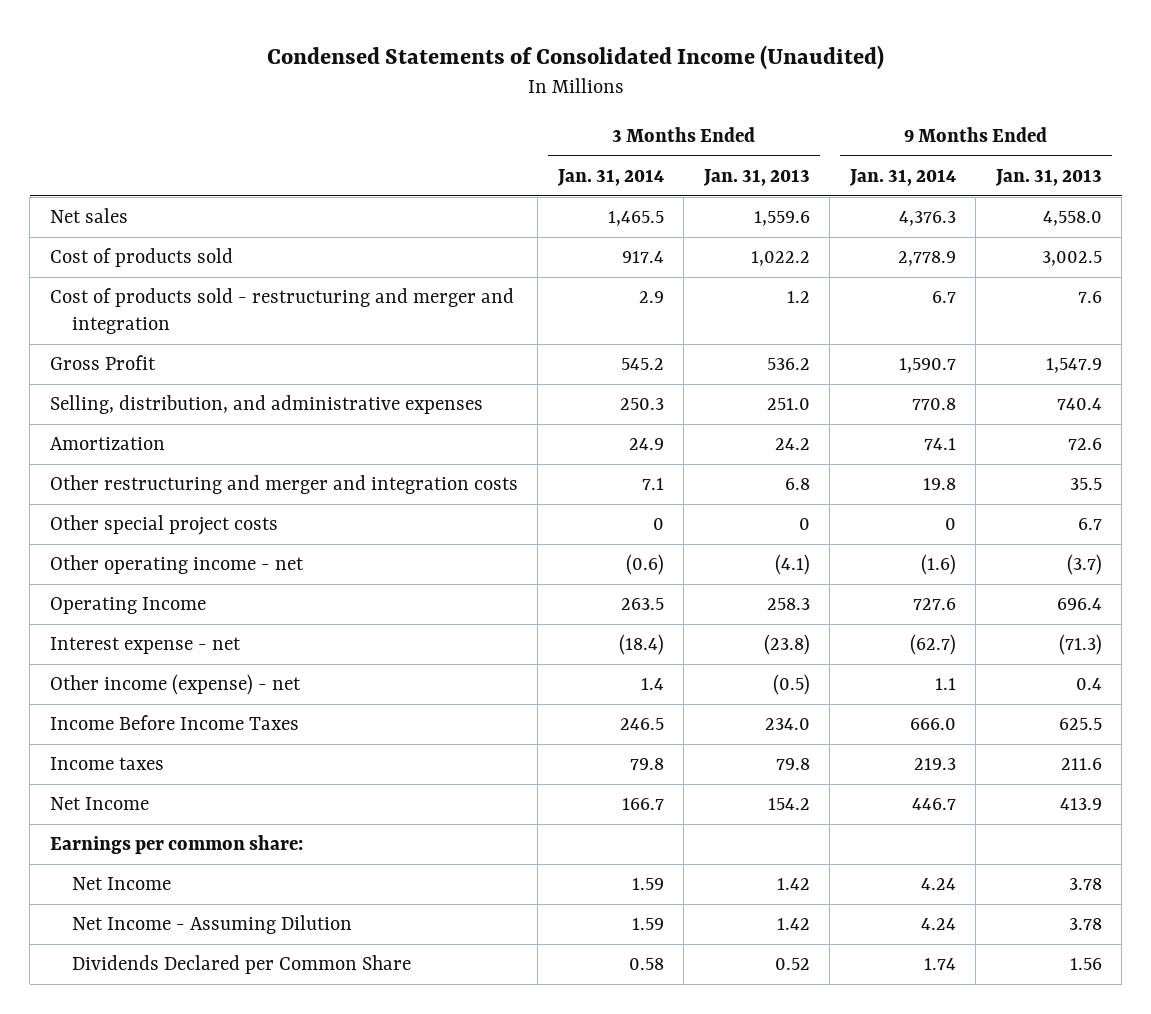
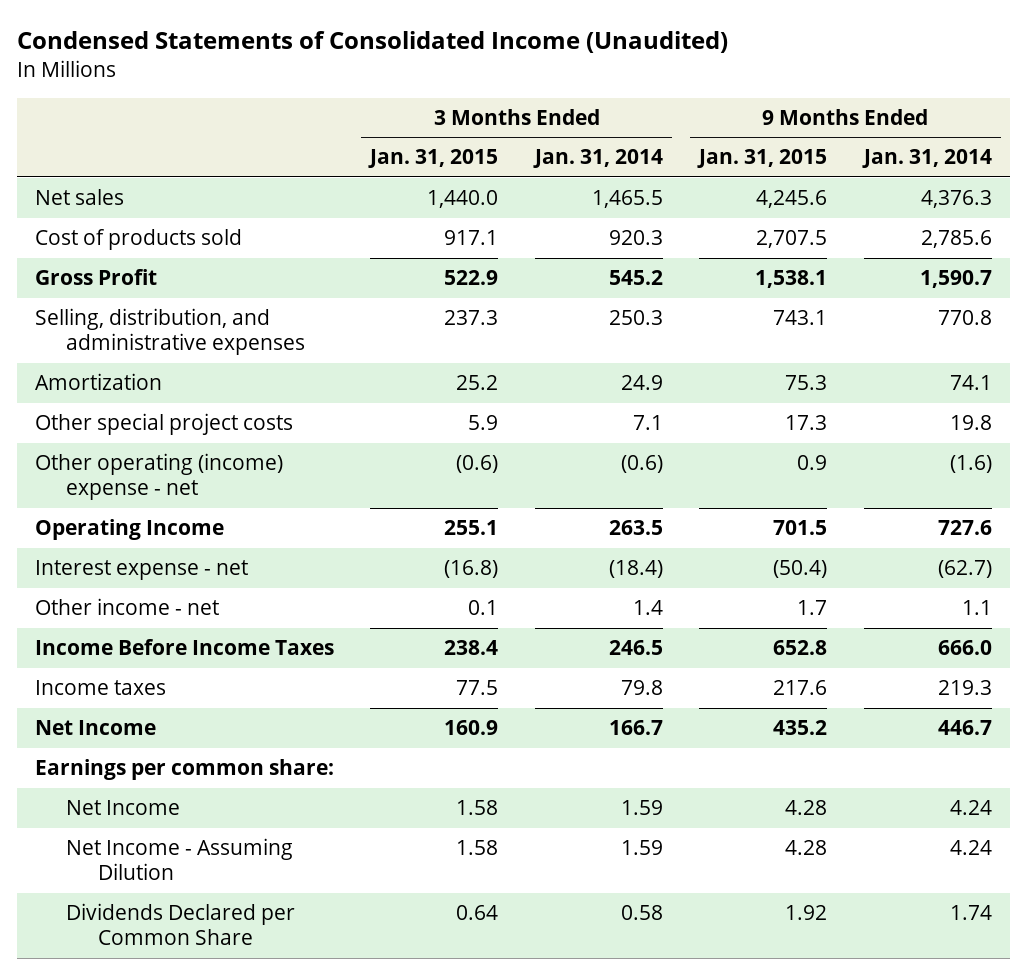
- | 3 Months Ended Jan. 31, 2014 | 3 Months Ended Jan. 31, 2013 | 9 Months Ended Jan. 31, 2014 | 9 Months Ended Jan. 31, 2013
+ | 3 Months Ended Jan. 31, 2015 | 3 Months Ended Jan. 31, 2014 | 9 Months Ended Jan. 31, 2015 | 9 Months Ended Jan. 31, 2014
- Cost of products sold | 917.4 | 1,022.2 | 2,778.9 | 3,002.5
- Cost of products sold - restructuring and merger and integration | 2.9 | 1.2 | 6.7 | 7.6
+ Cost of products sold | 917.1 | 920.3 | 2,707.5 | 2,785.6
- Other restructuring and merger and integration costs | 7.1 | 6.8 | 19.8 | 35.5
- Other special project costs | 0 | 0 | 0 | 6.7
- Other operating income - net | (0.6) | (4.1) | (1.6) | (3.7)
+ Other special project costs | 5.9 | 7.1 | 17.3 | 19.8
+ Other operating (income) expense - net | (0.6) | (0.6) | 0.9 | (1.6)
- Other income (expense) - net | 1.4 | (0.5) | 1.1 | 0.4
+ Other income - net | 0.1 | 1.4 | 1.7 | 1.1

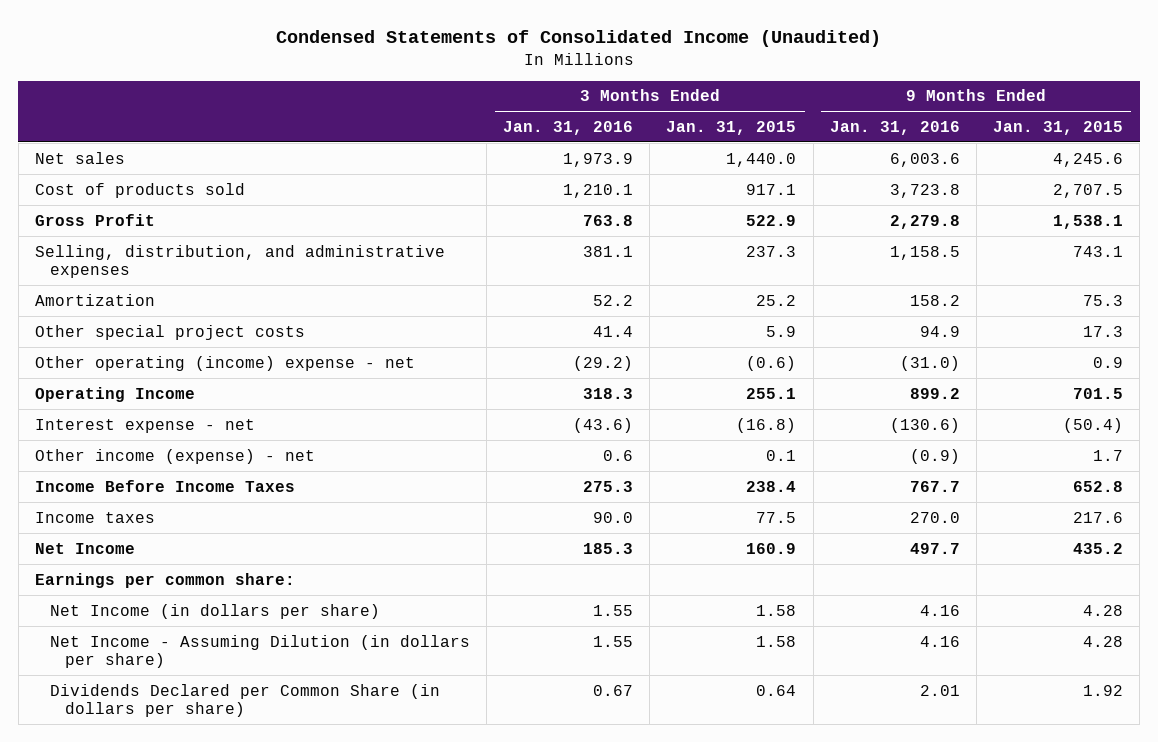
- | 3 Months Ended Jan. 31, 2015 | 3 Months Ended Jan. 31, 2014 | 9 Months Ended Jan. 31, 2015 | 9 Months Ended Jan. 31, 2014
+ | 3 Months Ended Jan. 31, 2016 | 3 Months Ended Jan. 31, 2015 | 9 Months Ended Jan. 31, 2016 | 9 Months Ended Jan. 31, 2015
- Other income - net | 0.1 | 1.4 | 1.7 | 1.1
+ Other income (expense) - net | 0.6 | 0.1 | (0.9) | 1.7
- Net Income | 1.58 | 1.59 | 4.28 | 4.24
- Net Income - Assuming Dilution | 1.58 | 1.59 | 4.28 | 4.24
- Dividends Declared per Common Share | 0.64 | 0.58 | 1.92 | 1.74
+ Net Income (in dollars per share) | 1.55 | 1.58 | 4.16 | 4.28
+ Net Income - Assuming Dilution (in dollars per share) | 1.55 | 1.58 | 4.16 | 4.28
+ Dividends Declared per Common Share (in dollars per share) | 0.67 | 0.64 | 2.01 | 1.92

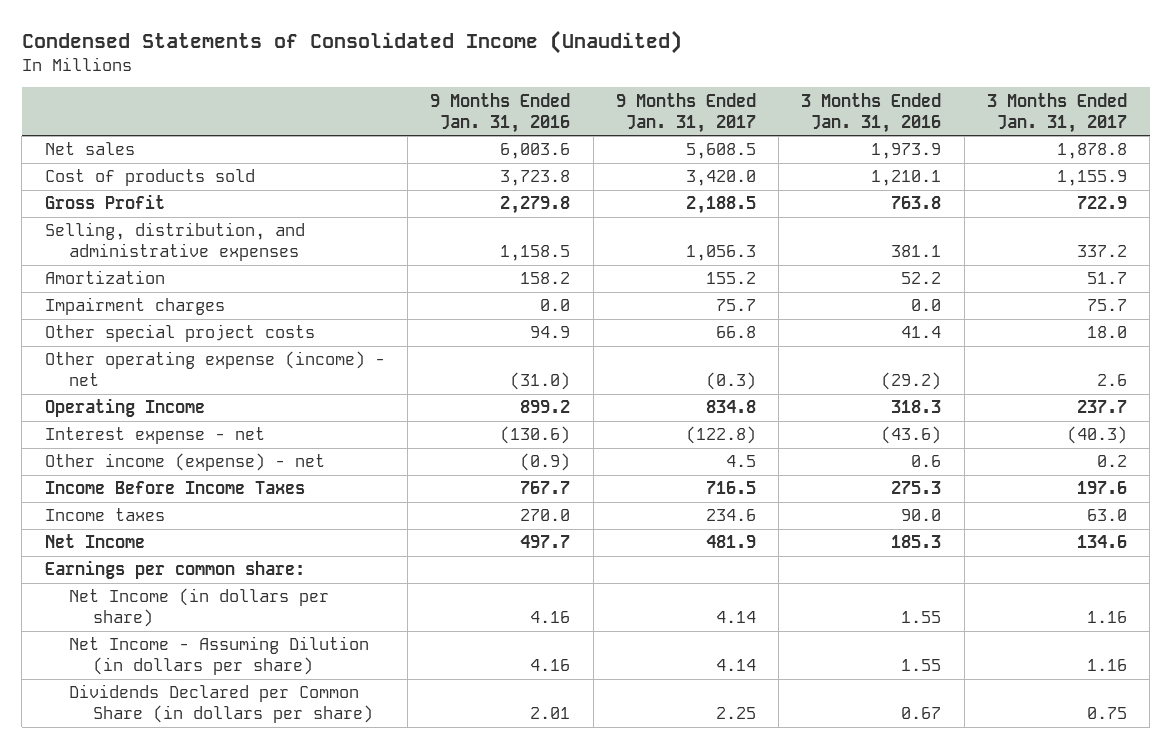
- | 3 Months Ended Jan. 31, 2016 | 3 Months Ended Jan. 31, 2015 | 9 Months Ended Jan. 31, 2016 | 9 Months Ended Jan. 31, 2015
+ | 9 Months Ended Jan. 31, 2016 | 9 Months Ended Jan. 31, 2017 | 3 Months Ended Jan. 31, 2016 | 3 Months Ended Jan. 31, 2017
+ Impairment charges | 0.0 | 75.7 | 0.0 | 75.7
- Other operating (income) expense - net | (29.2) | (0.6) | (31.0) | 0.9
+ Other operating expense (income) - net | (31.0) | (0.3) | (29.2) | 2.6

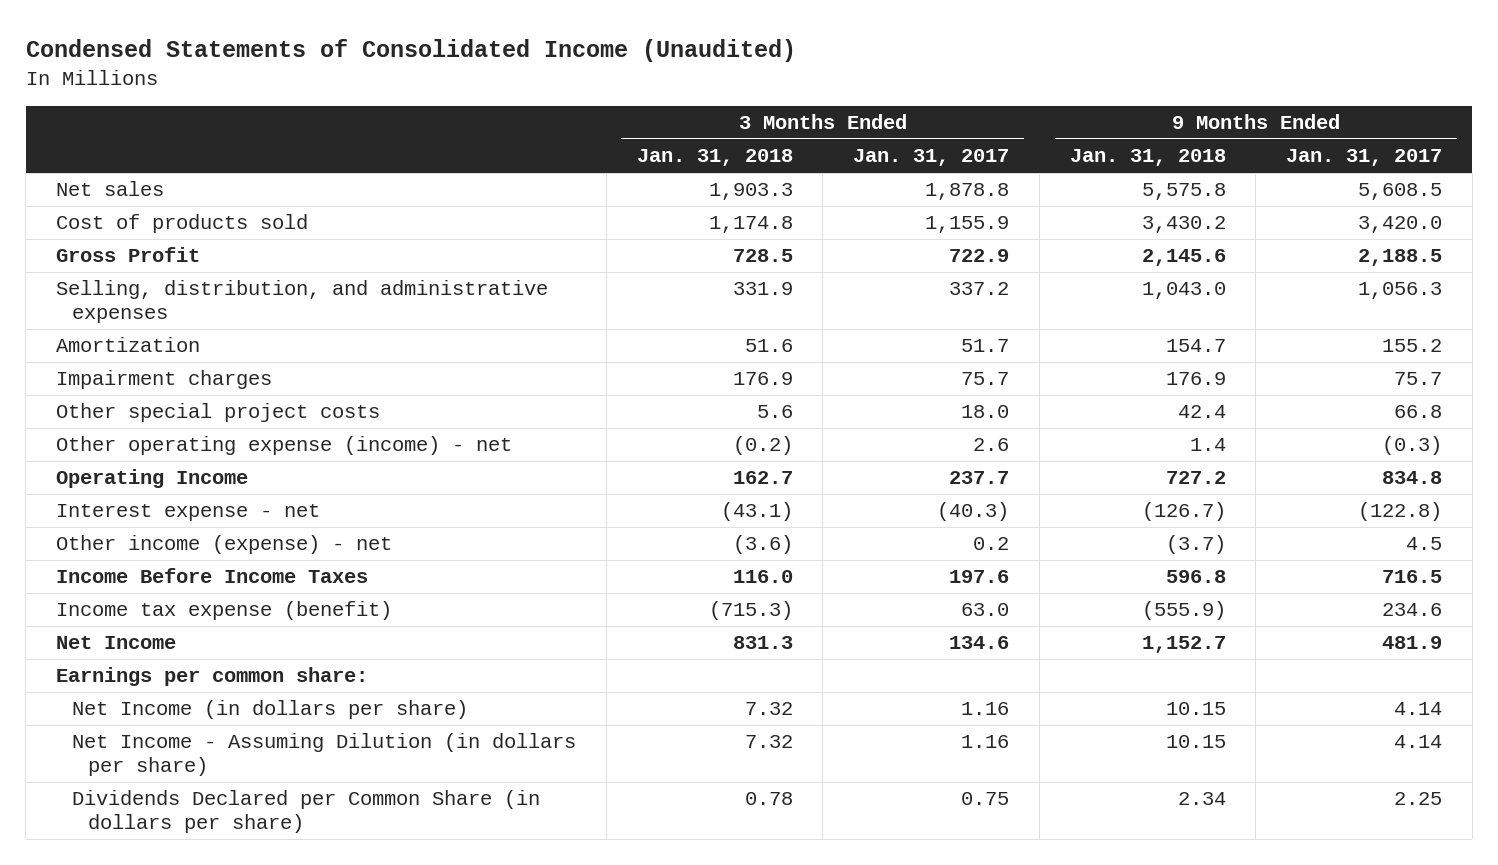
- | 9 Months Ended Jan. 31, 2016 | 9 Months Ended Jan. 31, 2017 | 3 Months Ended Jan. 31, 2016 | 3 Months Ended Jan. 31, 2017
+ | 3 Months Ended Jan. 31, 2018 | 3 Months Ended Jan. 31, 2017 | 9 Months Ended Jan. 31, 2018 | 9 Months Ended Jan. 31, 2017
- Income taxes | 270.0 | 234.6 | 90.0 | 63.0
+ Income tax expense (benefit) | (715.3) | 63.0 | (555.9) | 234.6

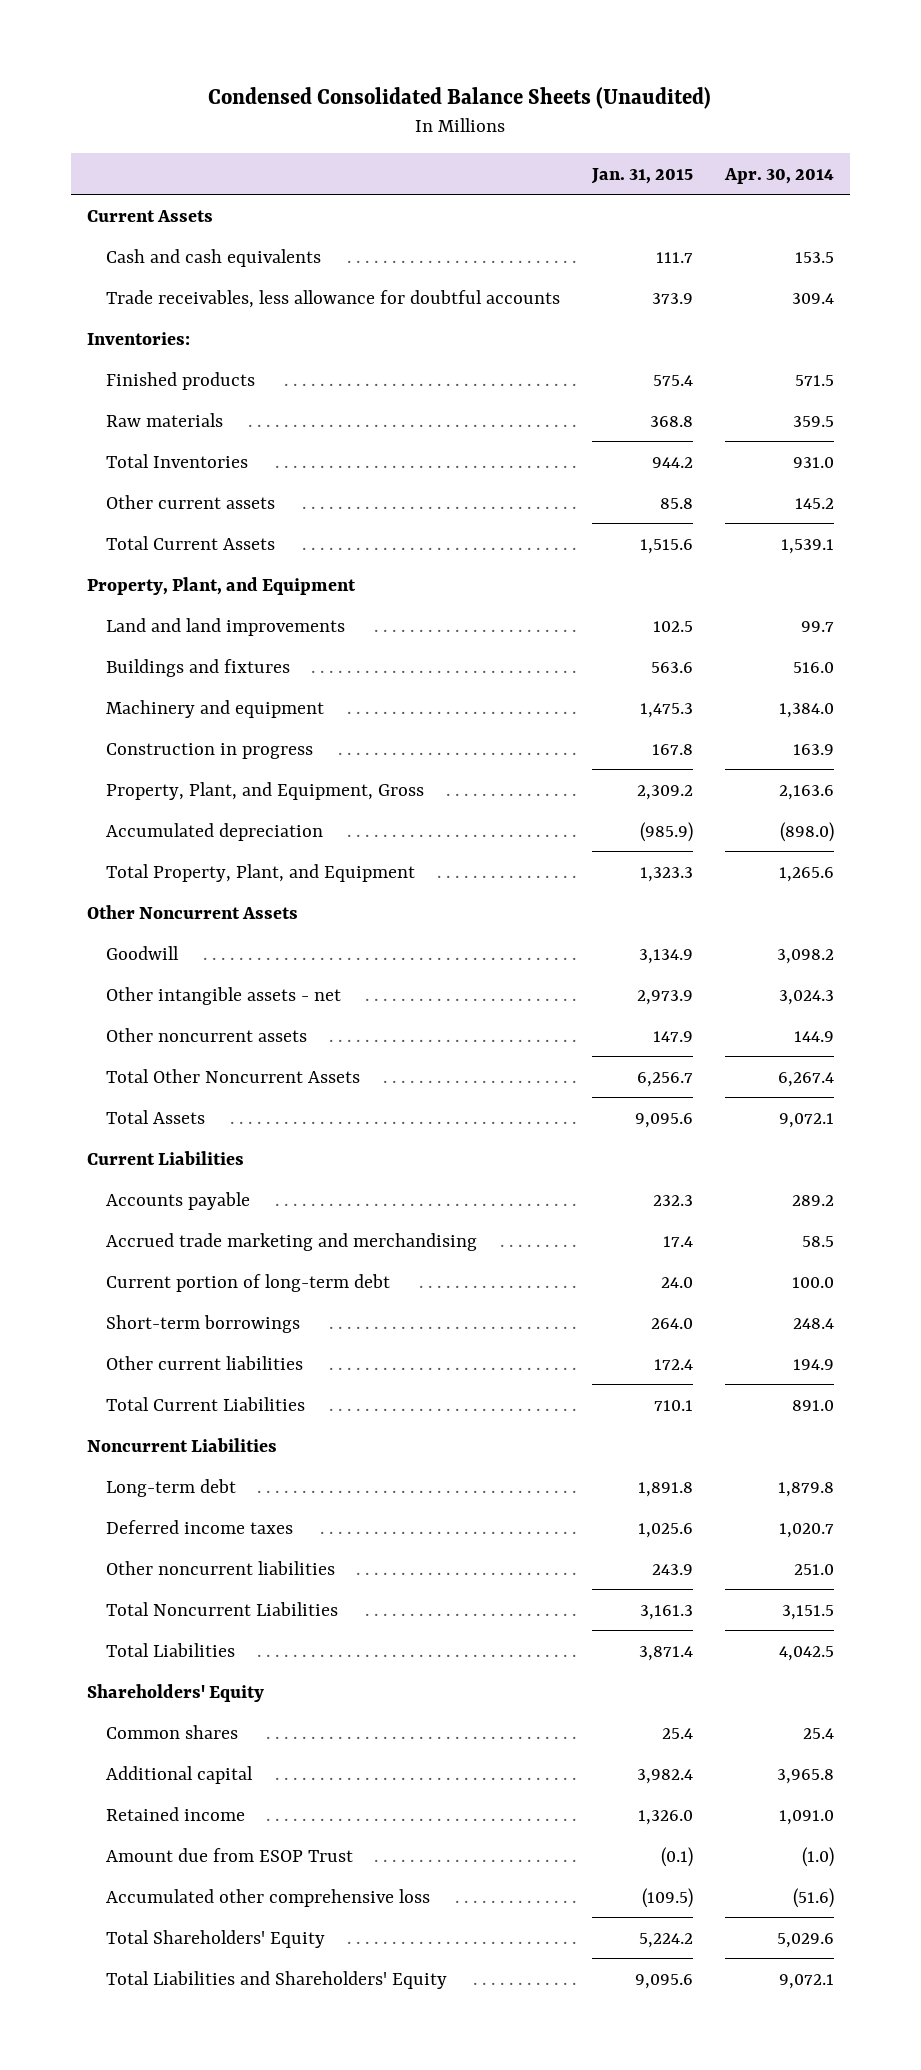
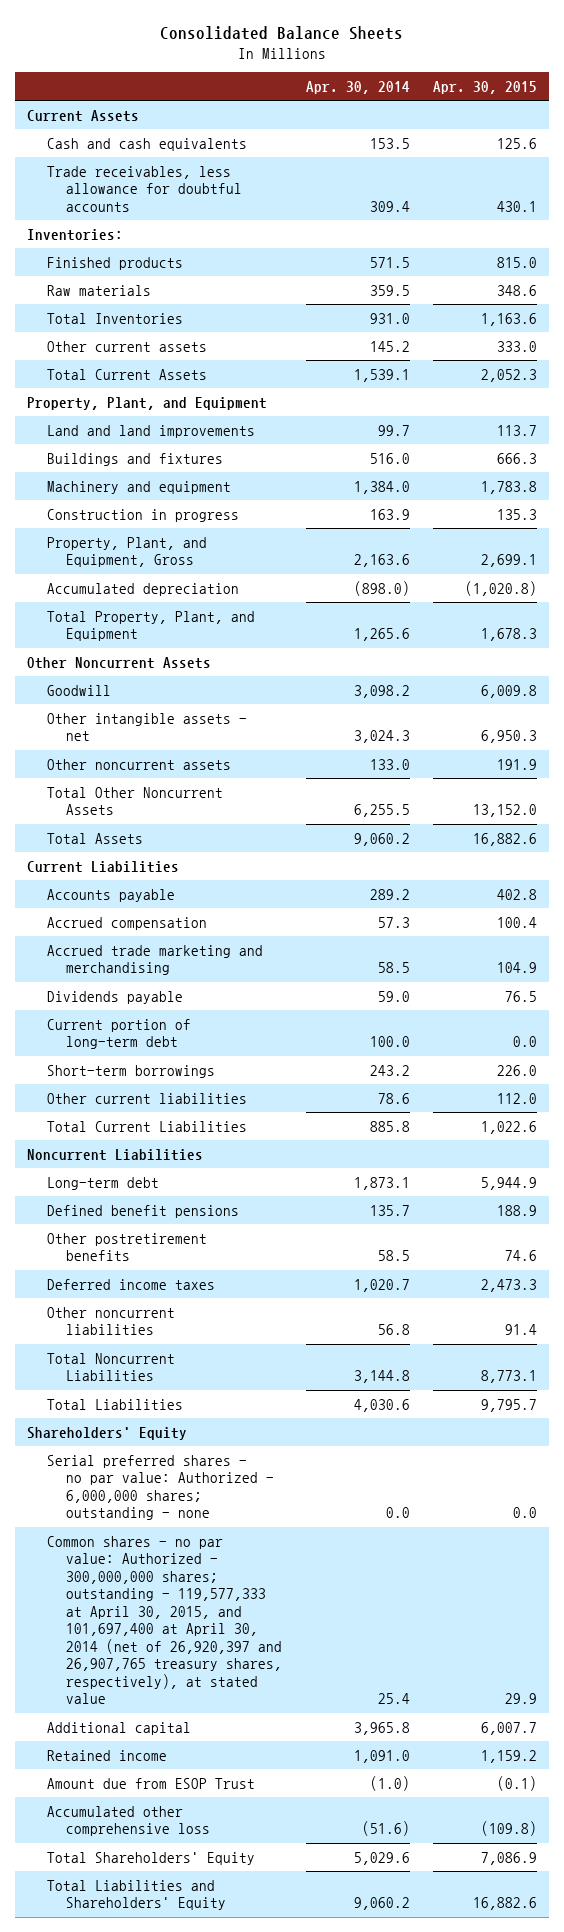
- Condensed Consolidated Balance Sheets (Unaudited)
+ Consolidated Balance Sheets
- | Jan. 31, 2015 | Apr. 30, 2014
+ | Apr. 30, 2014 | Apr. 30, 2015
- Other noncurrent assets | 147.9 | 144.9
- Total Other Noncurrent Assets | 6,256.7 | 6,267.4
- Total Assets | 9,095.6 | 9,072.1
+ Other noncurrent assets | 133.0 | 191.9
+ Total Other Noncurrent Assets | 6,255.5 | 13,152.0
+ Total Assets | 9,060.2 | 16,882.6
+ Accrued compensation | 57.3 | 100.4
+ Dividends payable | 59.0 | 76.5
- Short-term borrowings | 264.0 | 248.4
- Other current liabilities | 172.4 | 194.9
- Total Current Liabilities | 710.1 | 891.0
+ Short-term borrowings | 243.2 | 226.0
+ Other current liabilities | 78.6 | 112.0
+ Total Current Liabilities | 885.8 | 1,022.6
- Long-term debt | 1,891.8 | 1,879.8
+ Long-term debt | 1,873.1 | 5,944.9
+ Defined benefit pensions | 135.7 | 188.9
+ Other postretirement benefits | 58.5 | 74.6
- Other noncurrent liabilities | 243.9 | 251.0
- Total Noncurrent Liabilities | 3,161.3 | 3,151.5
- Total Liabilities | 3,871.4 | 4,042.5
+ Other noncurrent liabilities | 56.8 | 91.4
+ Total Noncurrent Liabilities | 3,144.8 | 8,773.1
+ Total Liabilities | 4,030.6 | 9,795.7
- Common shares | 25.4 | 25.4
+ Serial preferred shares - no par value: Authorized - 6,000,000 shares; outstanding - none | 0.0 | 0.0
+ Common shares - no par value: Authorized - 300,000,000 shares; outstanding - 119,577,333 at April 30, 2015, and 101,697,400 at April 30, 2014 (net of 26,920,397 and 26,907,765 treasury shares, respectively), at stated value | 25.4 | 29.9
- Total Liabilities and Shareholders' Equity | 9,095.6 | 9,072.1
+ Total Liabilities and Shareholders' Equity | 9,060.2 | 16,882.6

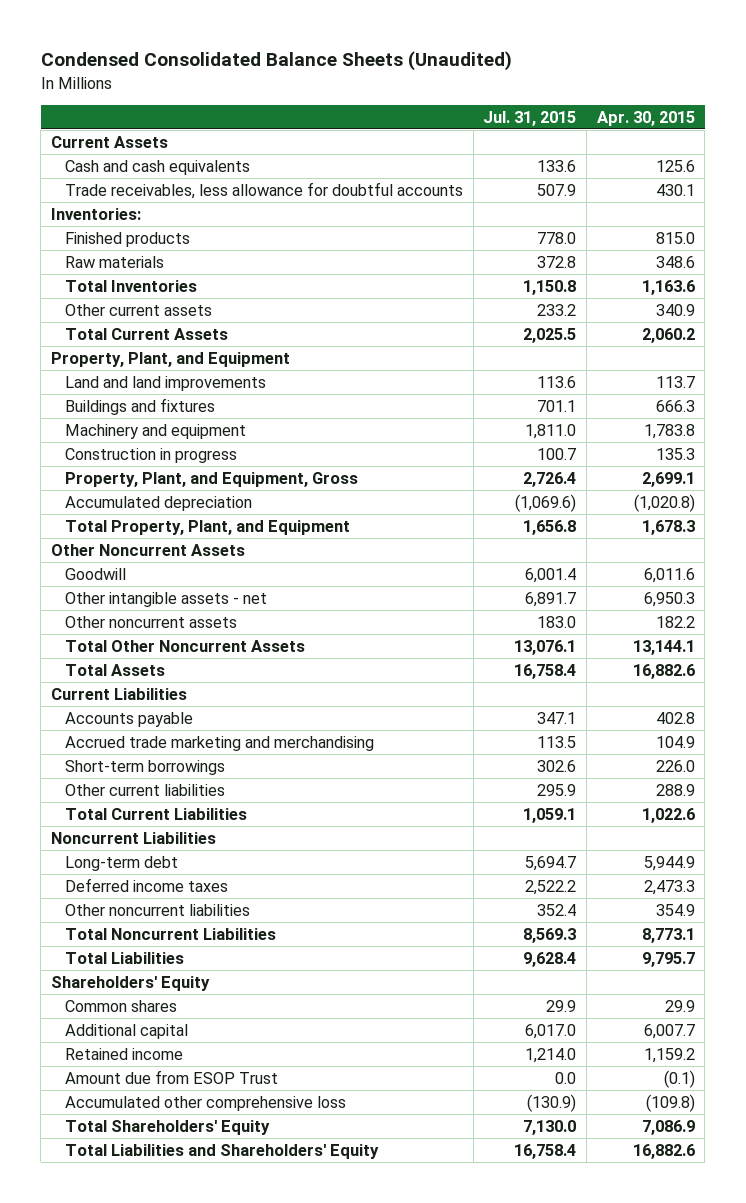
- Consolidated Balance Sheets
+ Condensed Consolidated Balance Sheets (Unaudited)
- | Apr. 30, 2014 | Apr. 30, 2015
+ | Jul. 31, 2015 | Apr. 30, 2015
- Other current assets | 145.2 | 333.0
- Total Current Assets | 1,539.1 | 2,052.3
+ Other current assets | 233.2 | 340.9
+ Total Current Assets | 2,025.5 | 2,060.2
- Goodwill | 3,098.2 | 6,009.8
+ Goodwill | 6,001.4 | 6,011.6
- Other noncurrent assets | 133.0 | 191.9
- Total Other Noncurrent Assets | 6,255.5 | 13,152.0
+ Other noncurrent assets | 183.0 | 182.2
+ Total Other Noncurrent Assets | 13,076.1 | 13,144.1
- Accrued compensation | 57.3 | 100.4
- Dividends payable | 59.0 | 76.5
- Current portion of long-term debt | 100.0 | 0.0
- Other current liabilities | 78.6 | 112.0
+ Other current liabilities | 295.9 | 288.9
- Defined benefit pensions | 135.7 | 188.9
- Other postretirement benefits | 58.5 | 74.6
- Other noncurrent liabilities | 56.8 | 91.4
+ Other noncurrent liabilities | 352.4 | 354.9
- Serial preferred shares - no par value: Authorized - 6,000,000 shares; outstanding - none | 0.0 | 0.0
- Common shares - no par value: Authorized - 300,000,000 shares; outstanding - 119,577,333 at April 30, 2015, and 101,697,400 at April 30, 2014 (net of 26,920,397 and 26,907,765 treasury shares, respectively), at stated value | 25.4 | 29.9
+ Common shares | 29.9 | 29.9

